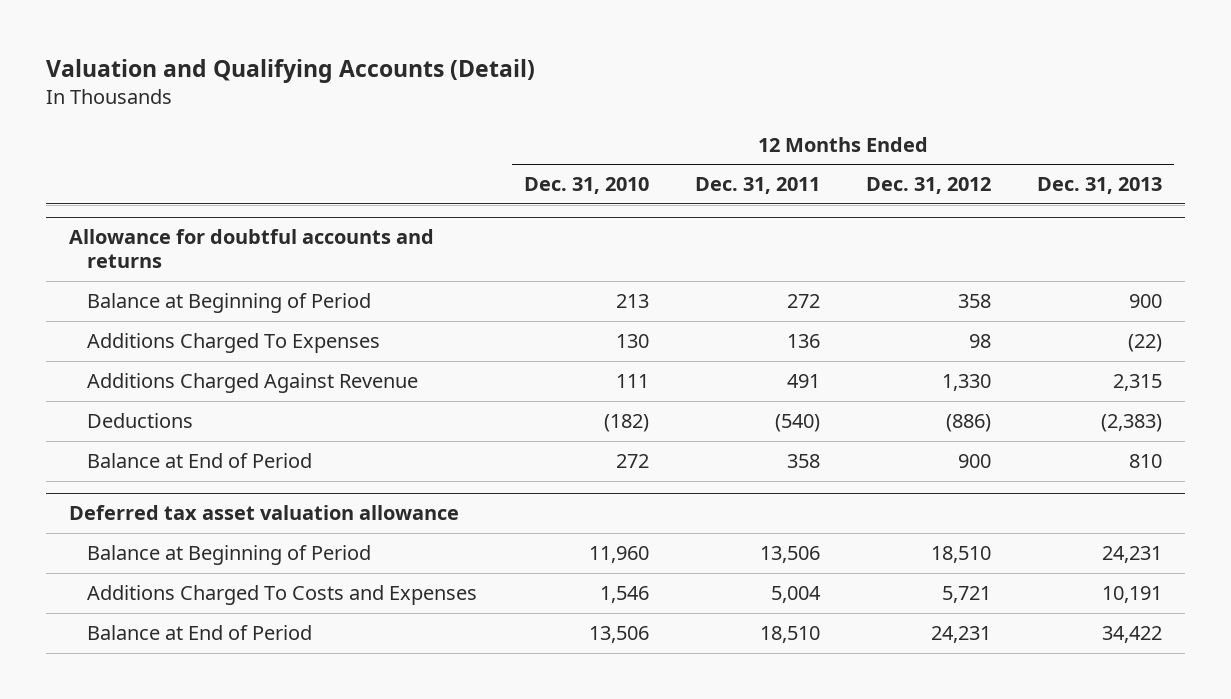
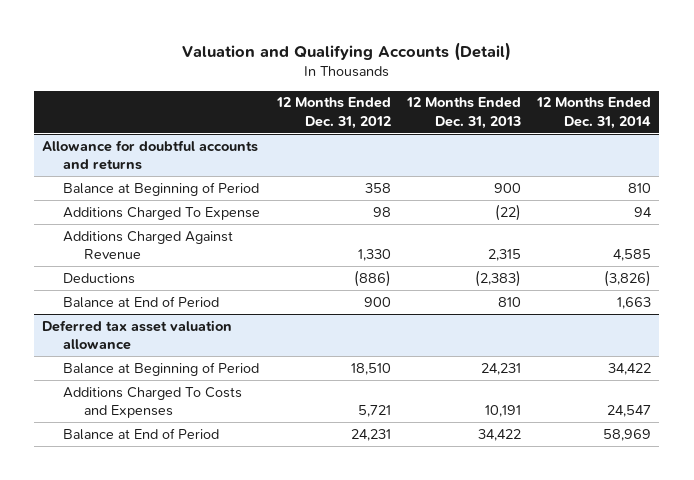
- | 12 Months Ended Dec. 31, 2010 | 12 Months Ended Dec. 31, 2011 | 12 Months Ended Dec. 31, 2012 | 12 Months Ended Dec. 31, 2013
+ | 12 Months Ended Dec. 31, 2012 | 12 Months Ended Dec. 31, 2013 | 12 Months Ended Dec. 31, 2014
@ Allowance for doubtful accounts and returns
- Additions Charged To Expenses | 130 | 136 | 98 | (22)
+ Additions Charged To Expense | 98 | (22) | 94

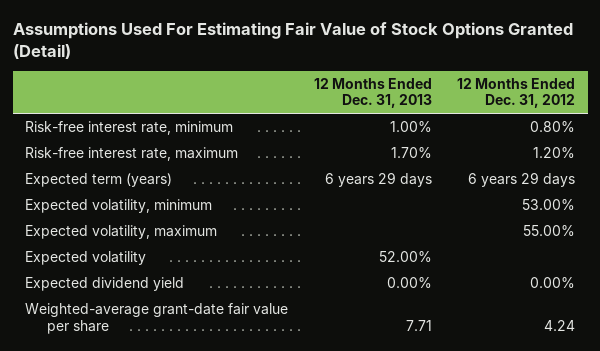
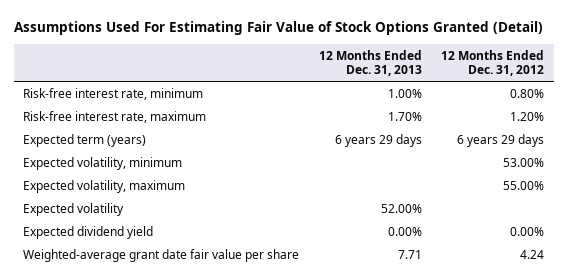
- Weighted-average grant-date fair value per share | 7.71 | 4.24
+ Weighted-average grant date fair value per share | 7.71 | 4.24

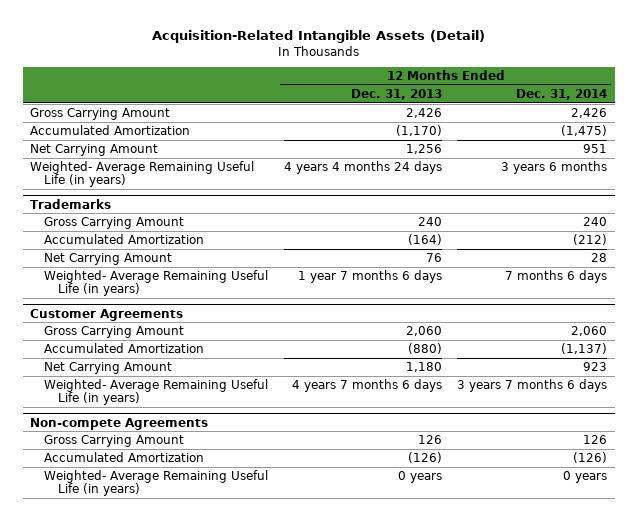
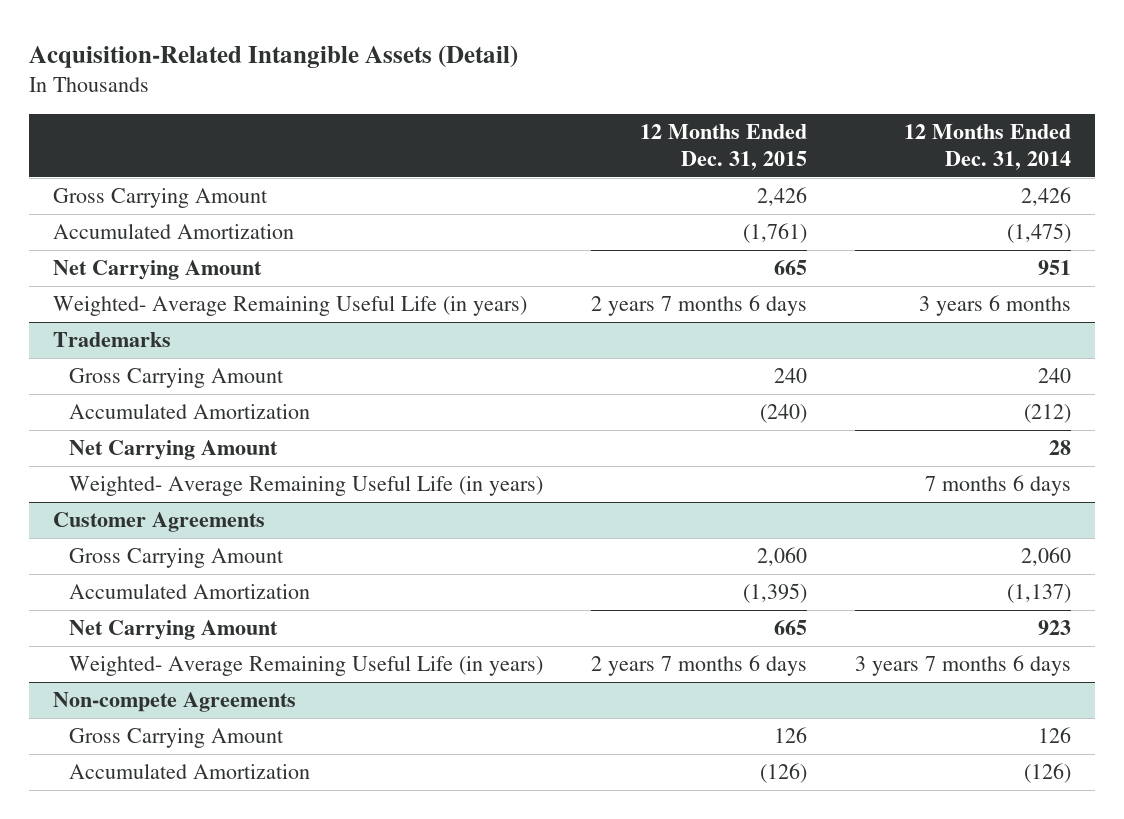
- | 12 Months Ended Dec. 31, 2013 | 12 Months Ended Dec. 31, 2014
+ | 12 Months Ended Dec. 31, 2015 | 12 Months Ended Dec. 31, 2014
@ Non-compete Agreements
- Weighted- Average Remaining Useful Life (in years) | 0 years | 0 years

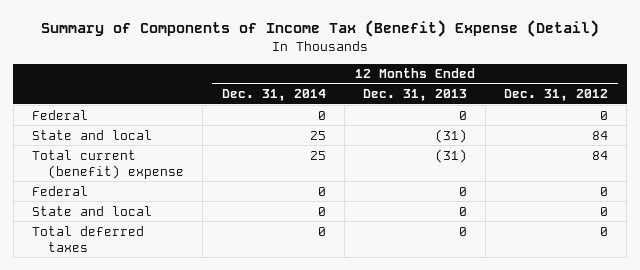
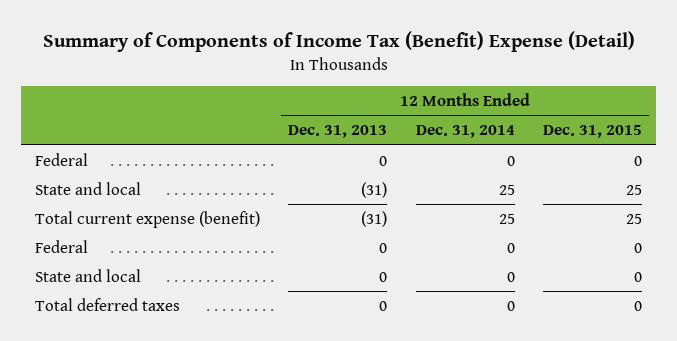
- | 12 Months Ended Dec. 31, 2014 | 12 Months Ended Dec. 31, 2013 | 12 Months Ended Dec. 31, 2012
+ | 12 Months Ended Dec. 31, 2013 | 12 Months Ended Dec. 31, 2014 | 12 Months Ended Dec. 31, 2015
- Total current (benefit) expense | 25 | (31) | 84
+ Total current expense (benefit) | (31) | 25 | 25

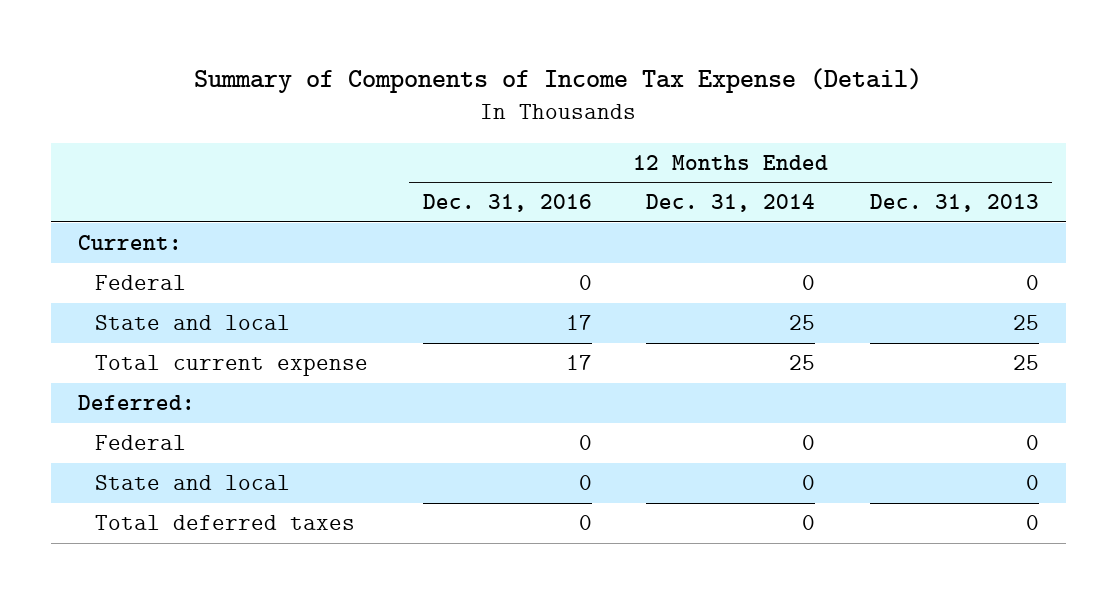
- Summary of Components of Income Tax (Benefit) Expense (Detail)
+ Summary of Components of Income Tax Expense (Detail)
- | 12 Months Ended Dec. 31, 2013 | 12 Months Ended Dec. 31, 2014 | 12 Months Ended Dec. 31, 2015
+ | 12 Months Ended Dec. 31, 2016 | 12 Months Ended Dec. 31, 2014 | 12 Months Ended Dec. 31, 2013
+ Current:
- State and local | (31) | 25 | 25
- Total current expense (benefit) | (31) | 25 | 25
+ State and local | 17 | 25 | 25
+ Total current expense | 17 | 25 | 25
+ Deferred:

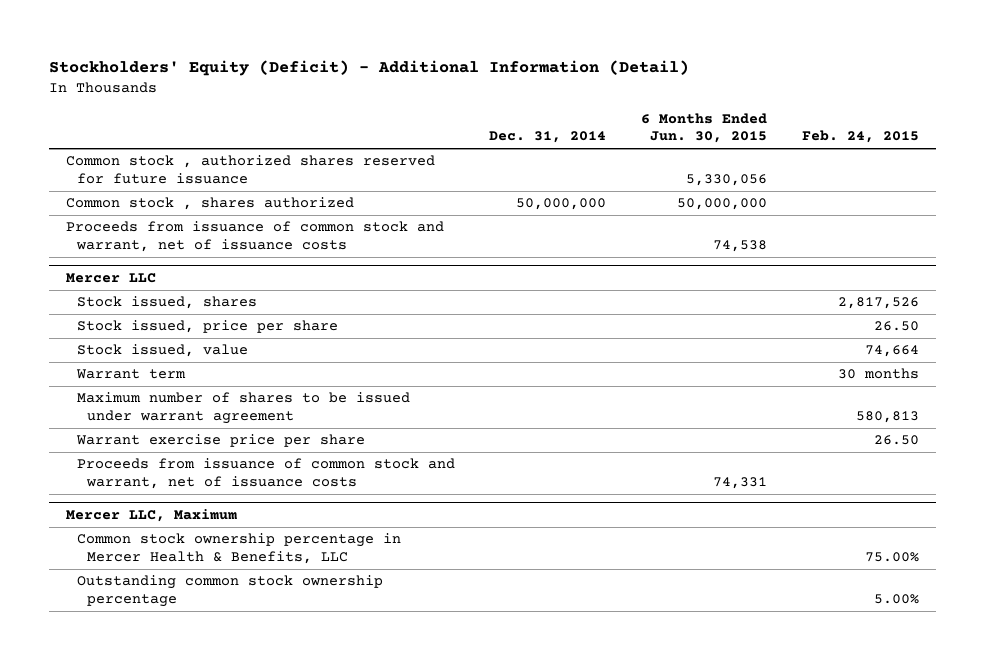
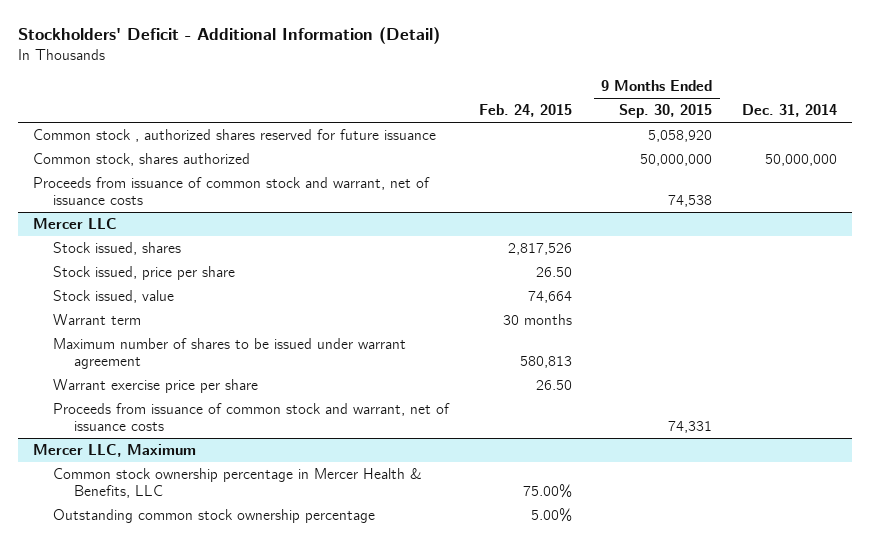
- Stockholders' Equity (Deficit) - Additional Information (Detail)
+ Stockholders' Deficit - Additional Information (Detail)
- | Dec. 31, 2014 | 6 Months Ended Jun. 30, 2015 | Feb. 24, 2015
+ | Feb. 24, 2015 | 9 Months Ended Sep. 30, 2015 | Dec. 31, 2014
- Common stock , shares authorized | 50,000,000 | 50,000,000 |
+ Common stock, shares authorized | | 50,000,000 | 50,000,000

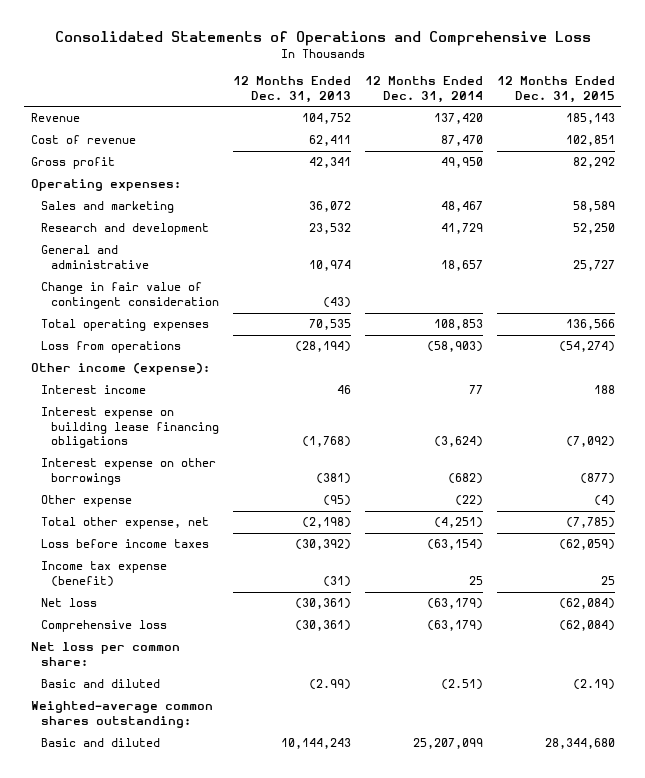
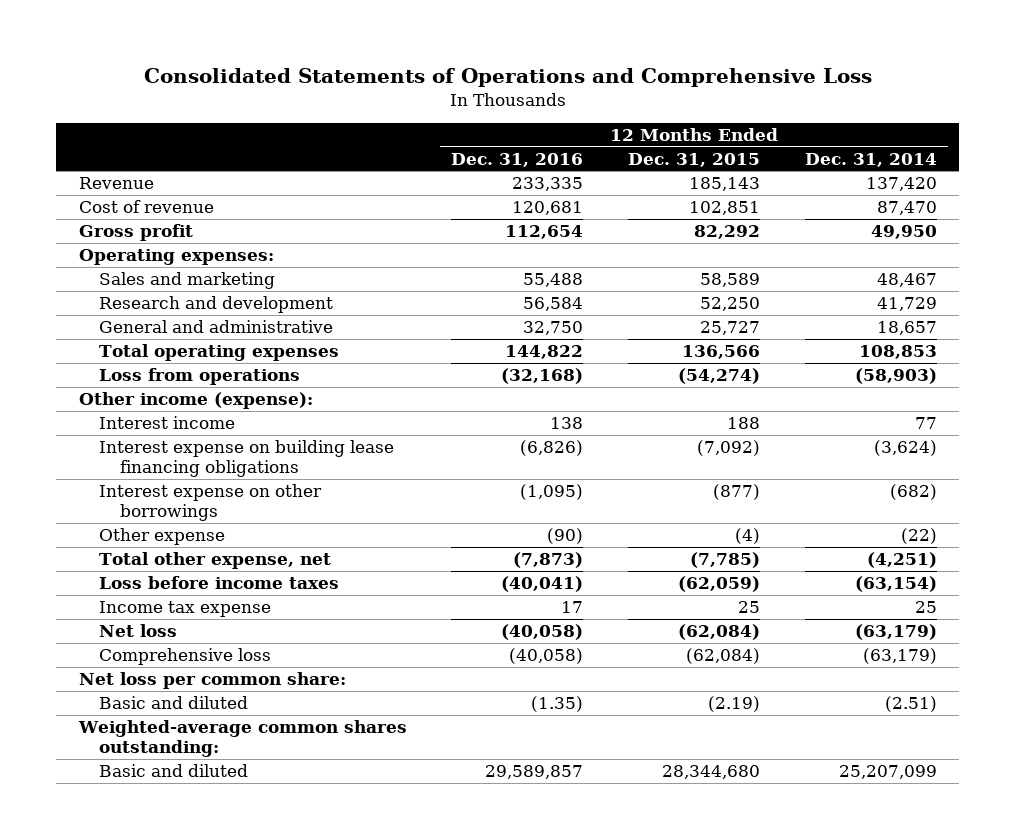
- | 12 Months Ended Dec. 31, 2013 | 12 Months Ended Dec. 31, 2014 | 12 Months Ended Dec. 31, 2015
+ | 12 Months Ended Dec. 31, 2016 | 12 Months Ended Dec. 31, 2015 | 12 Months Ended Dec. 31, 2014
- Change in fair value of contingent consideration | (43) | |
- Income tax expense (benefit) | (31) | 25 | 25
+ Income tax expense | 17 | 25 | 25

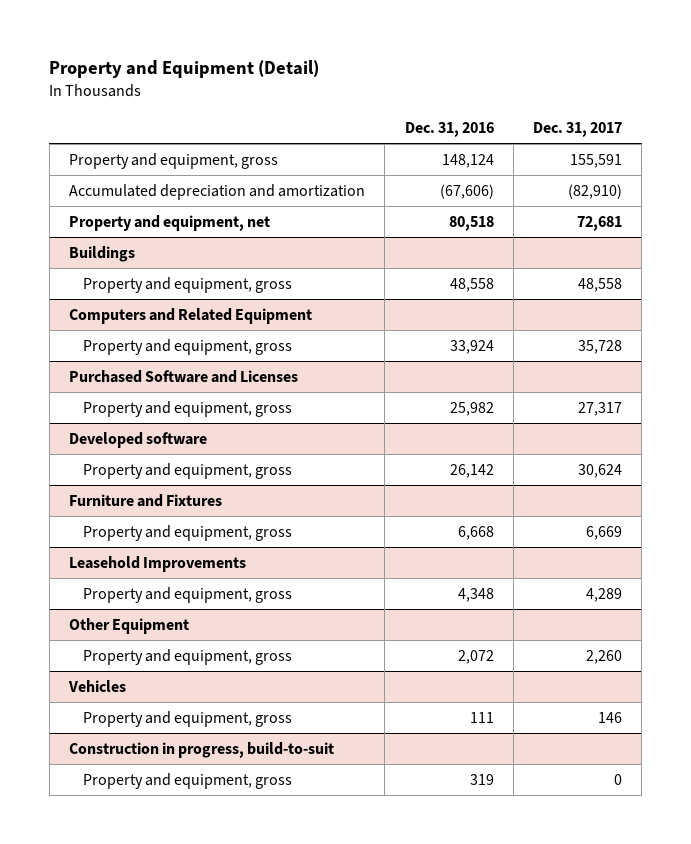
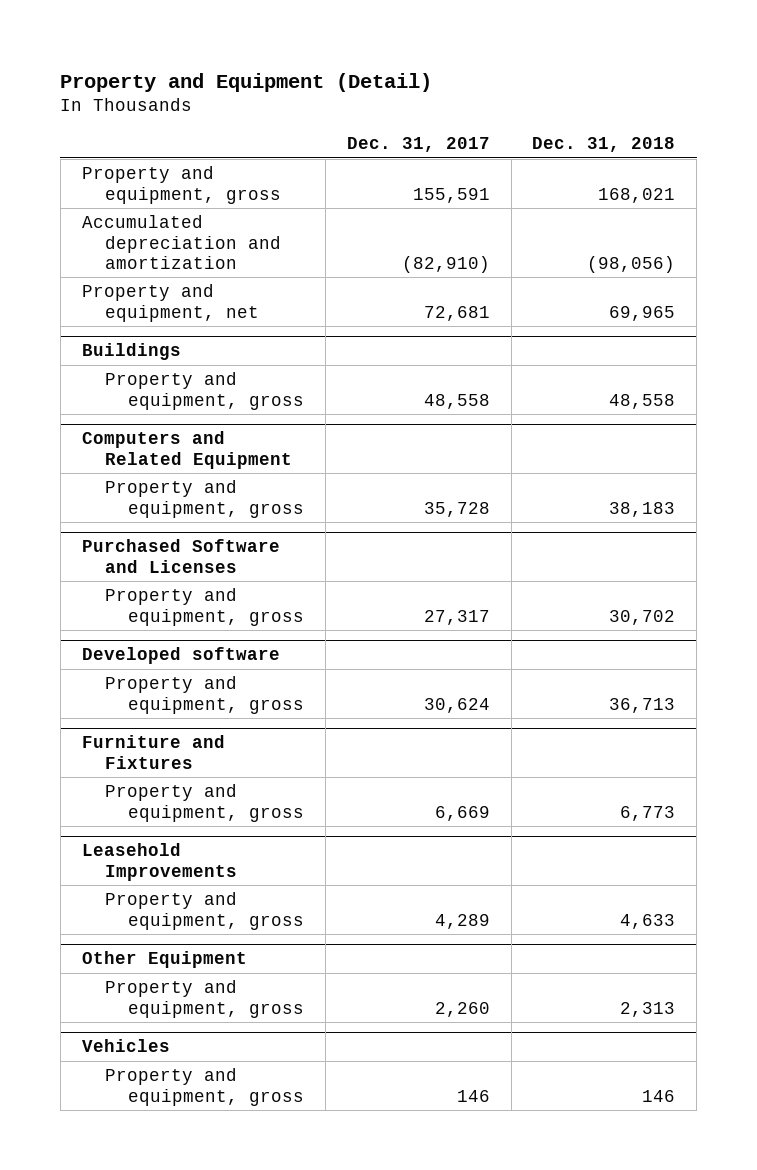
- | Dec. 31, 2016 | Dec. 31, 2017
+ | Dec. 31, 2017 | Dec. 31, 2018
- Construction in progress, build-to-suit
- Property and equipment, gross | 319 | 0

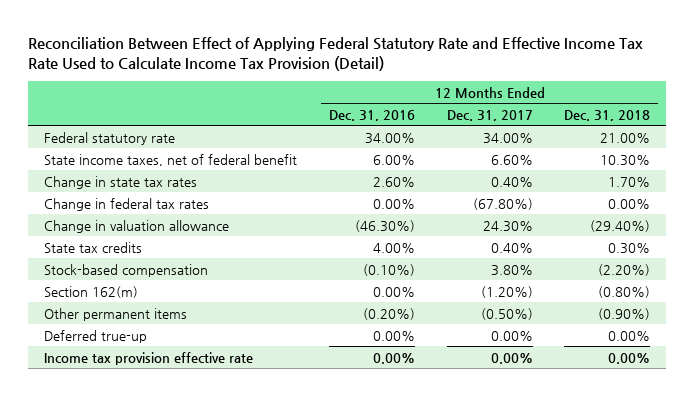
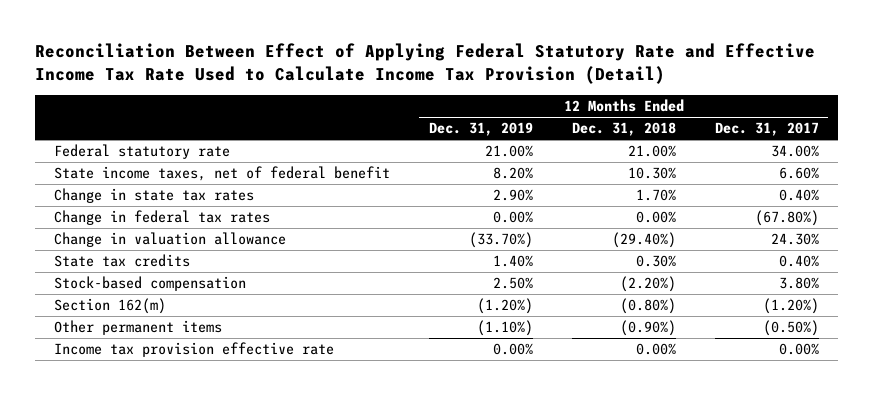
- | 12 Months Ended Dec. 31, 2016 | 12 Months Ended Dec. 31, 2017 | 12 Months Ended Dec. 31, 2018
+ | 12 Months Ended Dec. 31, 2019 | 12 Months Ended Dec. 31, 2018 | 12 Months Ended Dec. 31, 2017
- Deferred true-up | 0.00% | 0.00% | 0.00%

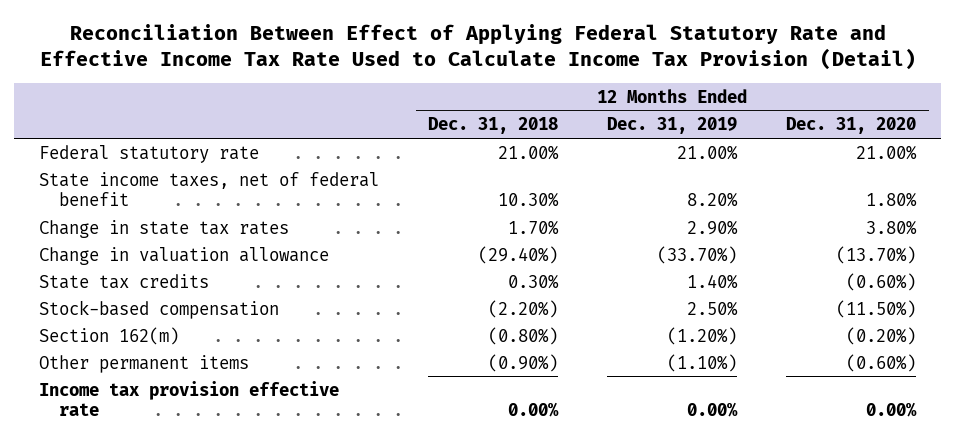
- | 12 Months Ended Dec. 31, 2019 | 12 Months Ended Dec. 31, 2018 | 12 Months Ended Dec. 31, 2017
+ | 12 Months Ended Dec. 31, 2018 | 12 Months Ended Dec. 31, 2019 | 12 Months Ended Dec. 31, 2020
- Change in federal tax rates | 0.00% | 0.00% | (67.80%)

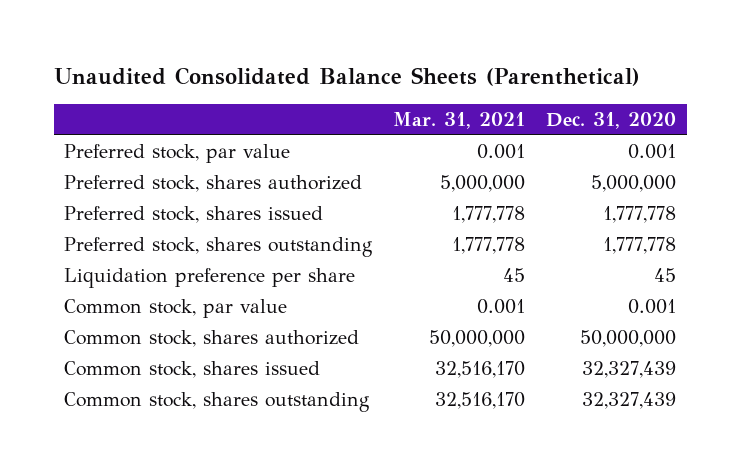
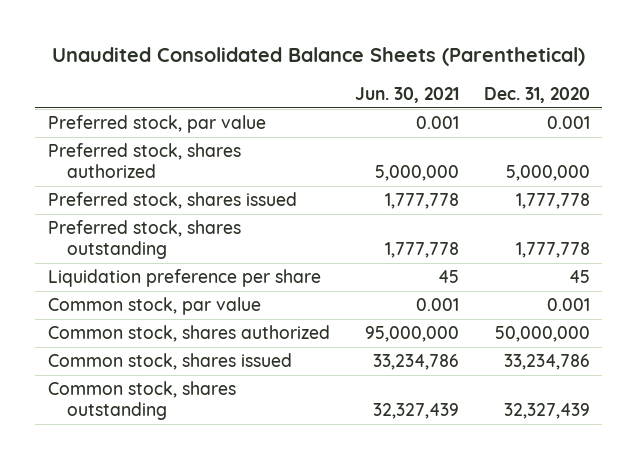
- | Mar. 31, 2021 | Dec. 31, 2020
+ | Jun. 30, 2021 | Dec. 31, 2020
- Common stock, shares issued | 32,516,170 | 32,327,439
+ Common stock, shares issued | 33,234,786 | 33,234,786

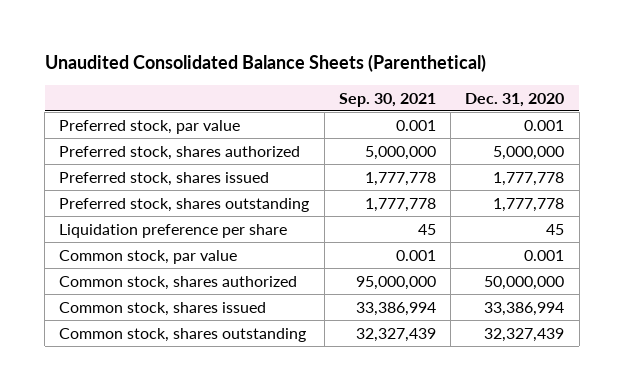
- | Jun. 30, 2021 | Dec. 31, 2020
+ | Sep. 30, 2021 | Dec. 31, 2020
- Common stock, shares issued | 33,234,786 | 33,234,786
+ Common stock, shares issued | 33,386,994 | 33,386,994

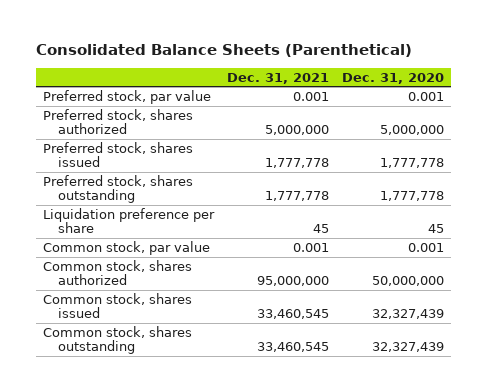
- Unaudited Consolidated Balance Sheets (Parenthetical)
+ Consolidated Balance Sheets (Parenthetical)
- | Sep. 30, 2021 | Dec. 31, 2020
+ | Dec. 31, 2021 | Dec. 31, 2020
- Common stock, shares issued | 33,386,994 | 33,386,994
+ Common stock, shares issued | 33,460,545 | 32,327,439

